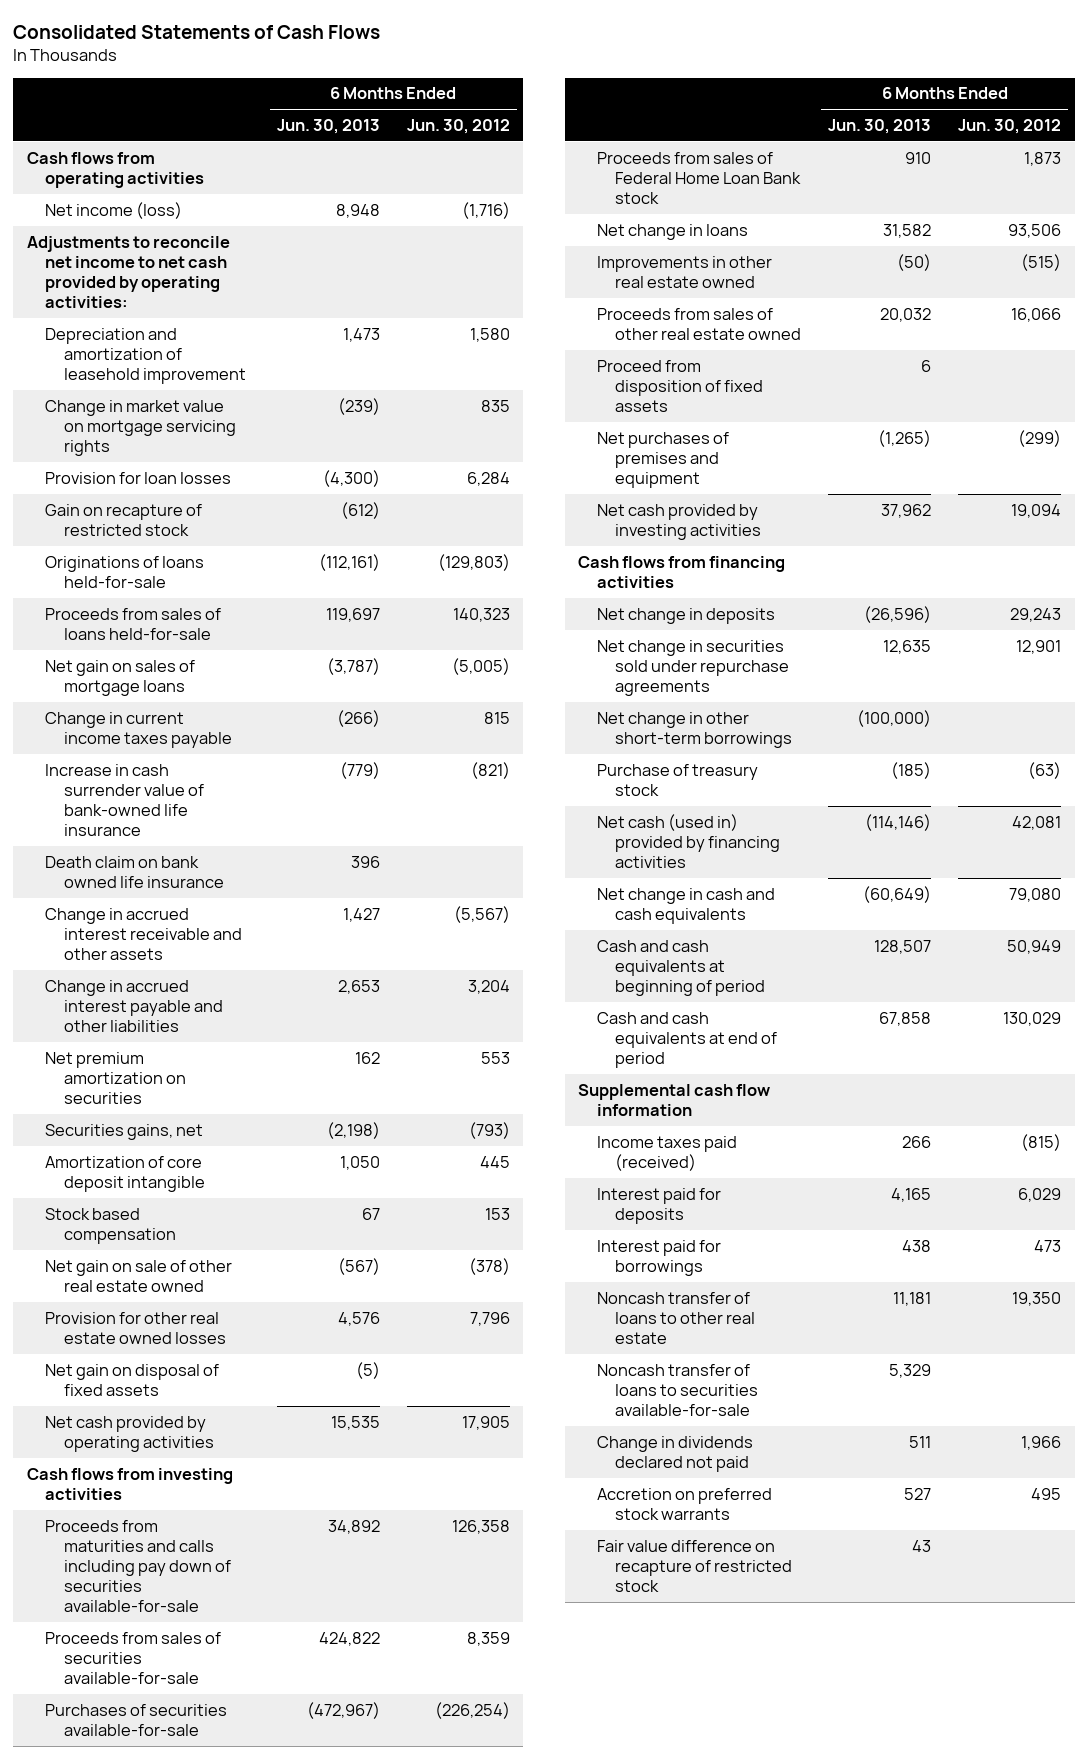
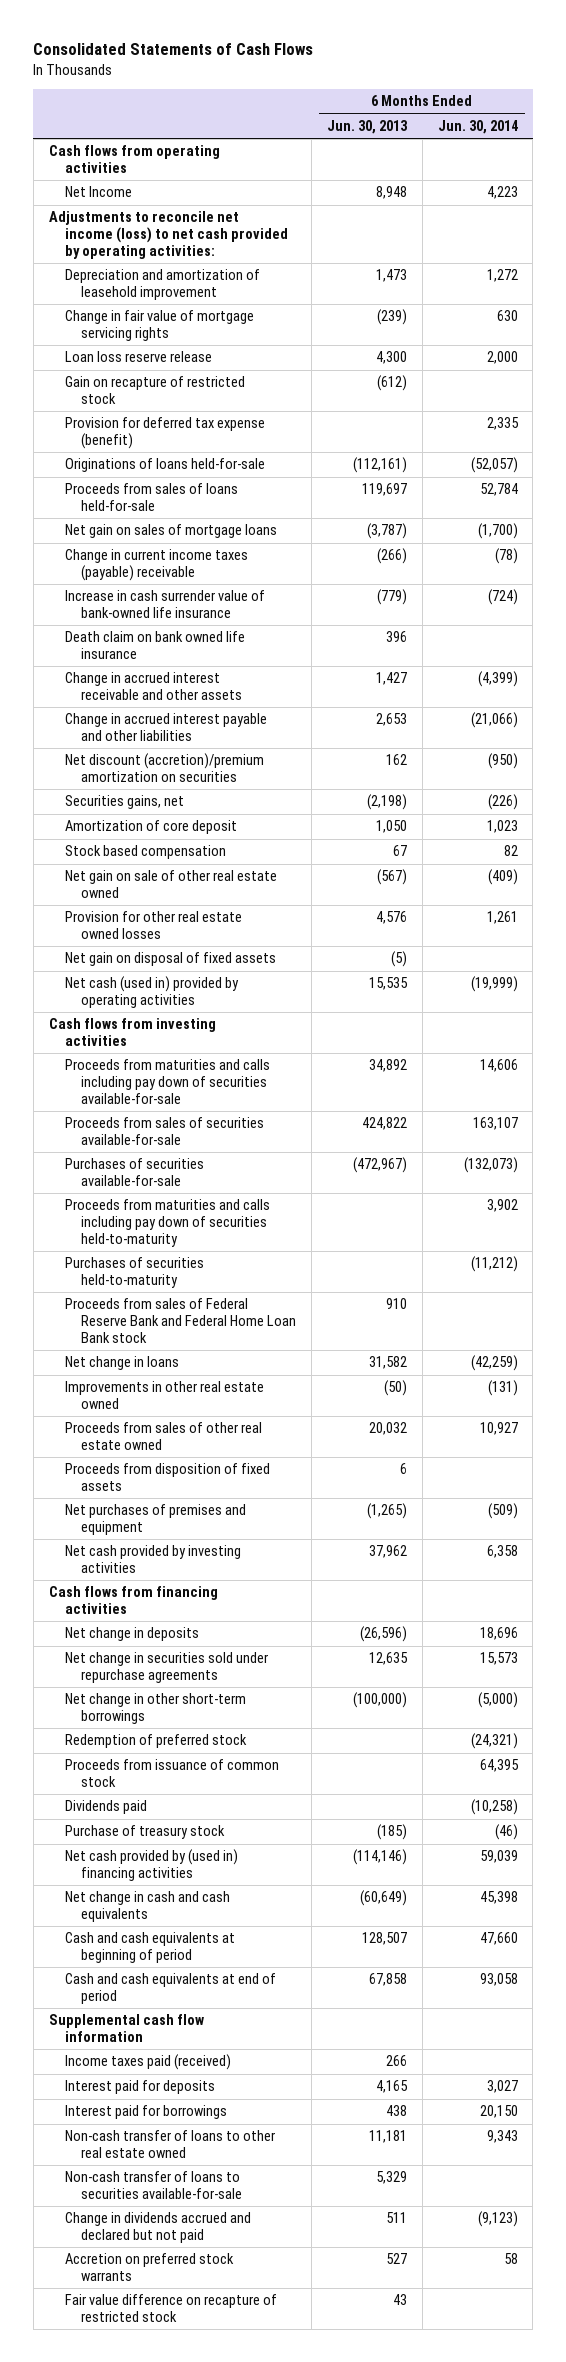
- | 6 Months Ended Jun. 30, 2013 | 6 Months Ended Jun. 30, 2012
+ | 6 Months Ended Jun. 30, 2013 | 6 Months Ended Jun. 30, 2014
- Net income (loss) | 8,948 | (1,716)
- Adjustments to reconcile net income to net cash provided by operating activities:
+ Net Income | 8,948 | 4,223
+ Adjustments to reconcile net income (loss) to net cash provided by operating activities:
- Change in market value on mortgage servicing rights | (239) | 835
- Provision for loan losses | (4,300) | 6,284
+ Change in fair value of mortgage servicing rights | (239) | 630
+ Loan loss reserve release | 4,300 | 2,000
+ Provision for deferred tax expense (benefit) | | 2,335
- Change in current income taxes payable | (266) | 815
+ Change in current income taxes (payable) receivable | (266) | (78)
- Net premium amortization on securities | 162 | 553
+ Net discount (accretion)/premium amortization on securities | 162 | (950)
- Amortization of core deposit intangible | 1,050 | 445
+ Amortization of core deposit | 1,050 | 1,023
- Net cash provided by operating activities | 15,535 | 17,905
+ Net cash (used in) provided by operating activities | 15,535 | (19,999)
- Proceeds from sales of Federal Home Loan Bank stock | 910 | 1,873
+ Proceeds from maturities and calls including pay down of securities held-to-maturity | | 3,902
+ Purchases of securities held-to-maturity | | (11,212)
+ Proceeds from sales of Federal Reserve Bank and Federal Home Loan Bank stock | 910 |
- Proceed from disposition of fixed assets | 6 |
+ Proceeds from disposition of fixed assets | 6 |
+ Redemption of preferred stock | | (24,321)
+ Proceeds from issuance of common stock | | 64,395
+ Dividends paid | | (10,258)
- Net cash (used in) provided by financing activities | (114,146) | 42,081
+ Net cash provided by (used in) financing activities | (114,146) | 59,039
- Noncash transfer of loans to other real estate | 11,181 | 19,350
- Noncash transfer of loans to securities available-for-sale | 5,329 |
- Change in dividends declared not paid | 511 | 1,966
+ Non-cash transfer of loans to other real estate owned | 11,181 | 9,343
+ Non-cash transfer of loans to securities available-for-sale | 5,329 |
+ Change in dividends accrued and declared but not paid | 511 | (9,123)

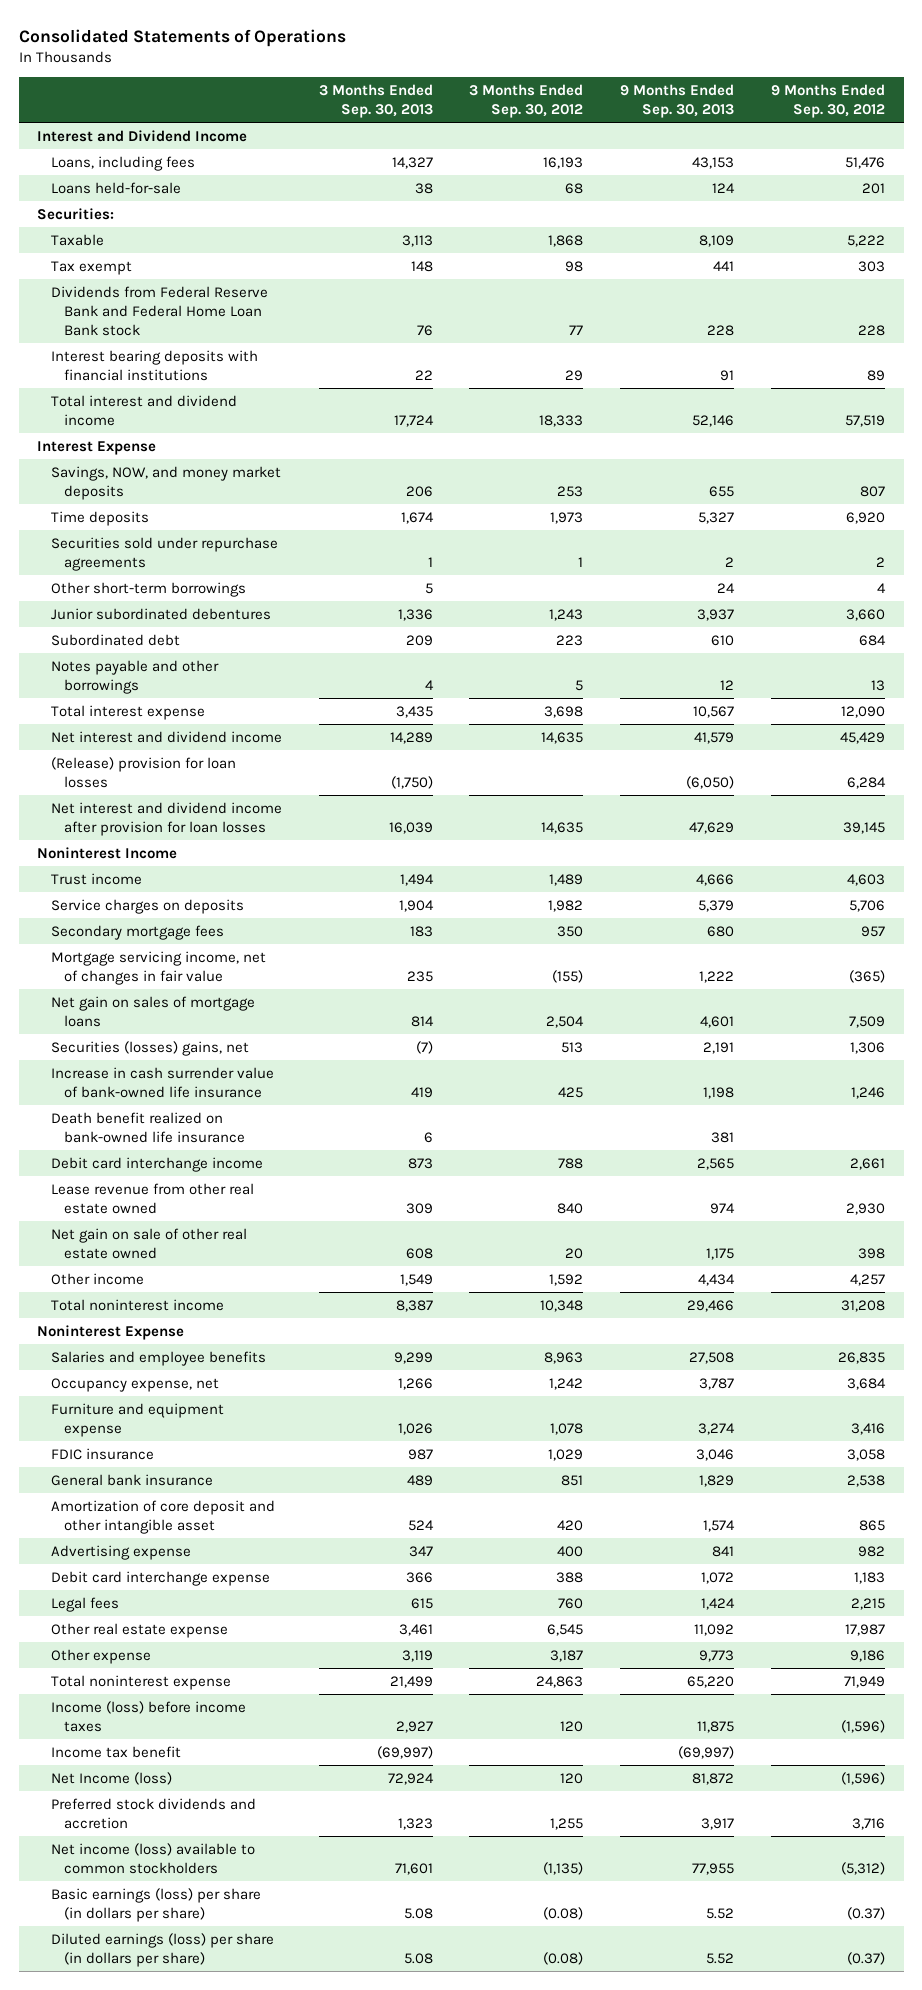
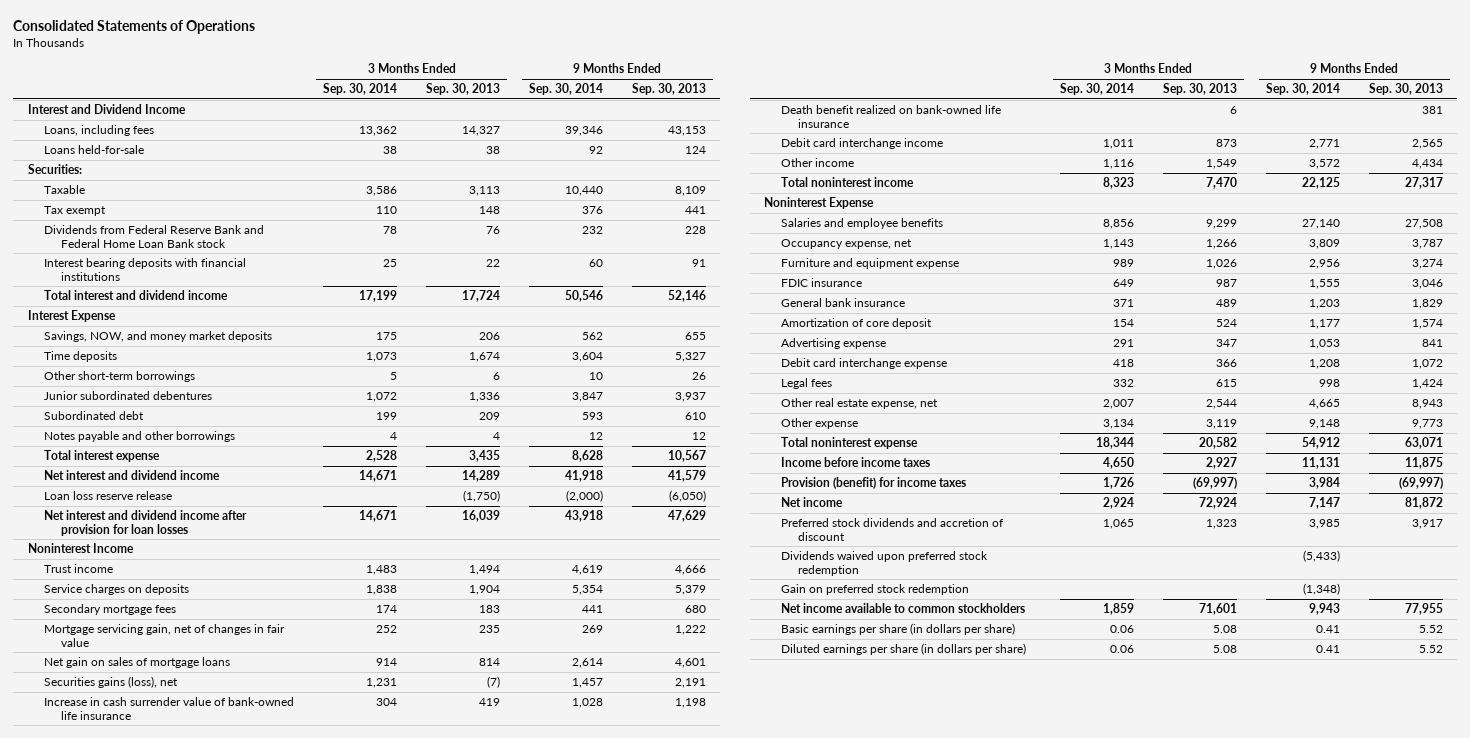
- | 3 Months Ended Sep. 30, 2013 | 3 Months Ended Sep. 30, 2012 | 9 Months Ended Sep. 30, 2013 | 9 Months Ended Sep. 30, 2012
+ | 3 Months Ended Sep. 30, 2014 | 3 Months Ended Sep. 30, 2013 | 9 Months Ended Sep. 30, 2014 | 9 Months Ended Sep. 30, 2013
- Securities sold under repurchase agreements | 1 | 1 | 2 | 2
- Other short-term borrowings | 5 | | 24 | 4
+ Other short-term borrowings | 5 | 6 | 10 | 26
- (Release) provision for loan losses | (1,750) | | (6,050) | 6,284
+ Loan loss reserve release | | (1,750) | (2,000) | (6,050)
- Mortgage servicing income, net of changes in fair value | 235 | (155) | 1,222 | (365)
+ Mortgage servicing gain, net of changes in fair value | 252 | 235 | 269 | 1,222
- Securities (losses) gains, net | (7) | 513 | 2,191 | 1,306
+ Securities gains (loss), net | 1,231 | (7) | 1,457 | 2,191
- Lease revenue from other real estate owned | 309 | 840 | 974 | 2,930
- Net gain on sale of other real estate owned | 608 | 20 | 1,175 | 398
- Total noninterest income | 8,387 | 10,348 | 29,466 | 31,208
+ Total noninterest income | 8,323 | 7,470 | 22,125 | 27,317
- Amortization of core deposit and other intangible asset | 524 | 420 | 1,574 | 865
+ Amortization of core deposit | 154 | 524 | 1,177 | 1,574
- Other real estate expense | 3,461 | 6,545 | 11,092 | 17,987
+ Other real estate expense, net | 2,007 | 2,544 | 4,665 | 8,943
- Total noninterest expense | 21,499 | 24,863 | 65,220 | 71,949
- Income (loss) before income taxes | 2,927 | 120 | 11,875 | (1,596)
- Income tax benefit | (69,997) | | (69,997) |
- Net Income (loss) | 72,924 | 120 | 81,872 | (1,596)
- Preferred stock dividends and accretion | 1,323 | 1,255 | 3,917 | 3,716
- Net income (loss) available to common stockholders | 71,601 | (1,135) | 77,955 | (5,312)
- Basic earnings (loss) per share (in dollars per share) | 5.08 | (0.08) | 5.52 | (0.37)
- Diluted earnings (loss) per share (in dollars per share) | 5.08 | (0.08) | 5.52 | (0.37)
+ Total noninterest expense | 18,344 | 20,582 | 54,912 | 63,071
+ Income before income taxes | 4,650 | 2,927 | 11,131 | 11,875
+ Provision (benefit) for income taxes | 1,726 | (69,997) | 3,984 | (69,997)
+ Net income | 2,924 | 72,924 | 7,147 | 81,872
+ Preferred stock dividends and accretion of discount | 1,065 | 1,323 | 3,985 | 3,917
+ Dividends waived upon preferred stock redemption | | | (5,433) |
+ Gain on preferred stock redemption | | | (1,348) |
+ Net income available to common stockholders | 1,859 | 71,601 | 9,943 | 77,955
+ Basic earnings per share (in dollars per share) | 0.06 | 5.08 | 0.41 | 5.52
+ Diluted earnings per share (in dollars per share) | 0.06 | 5.08 | 0.41 | 5.52

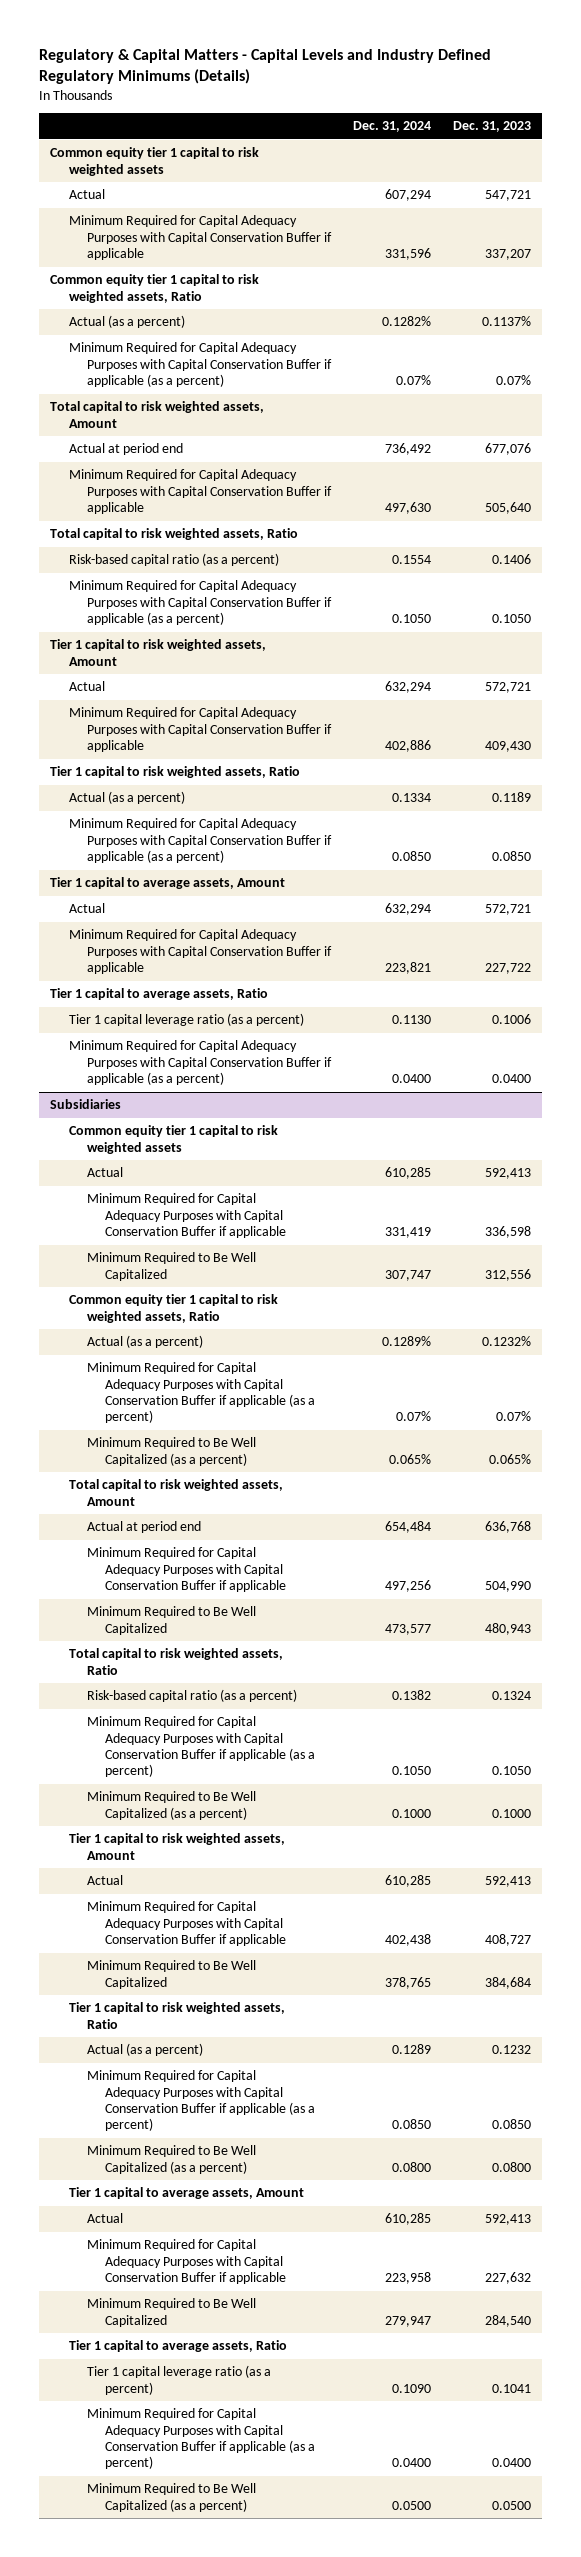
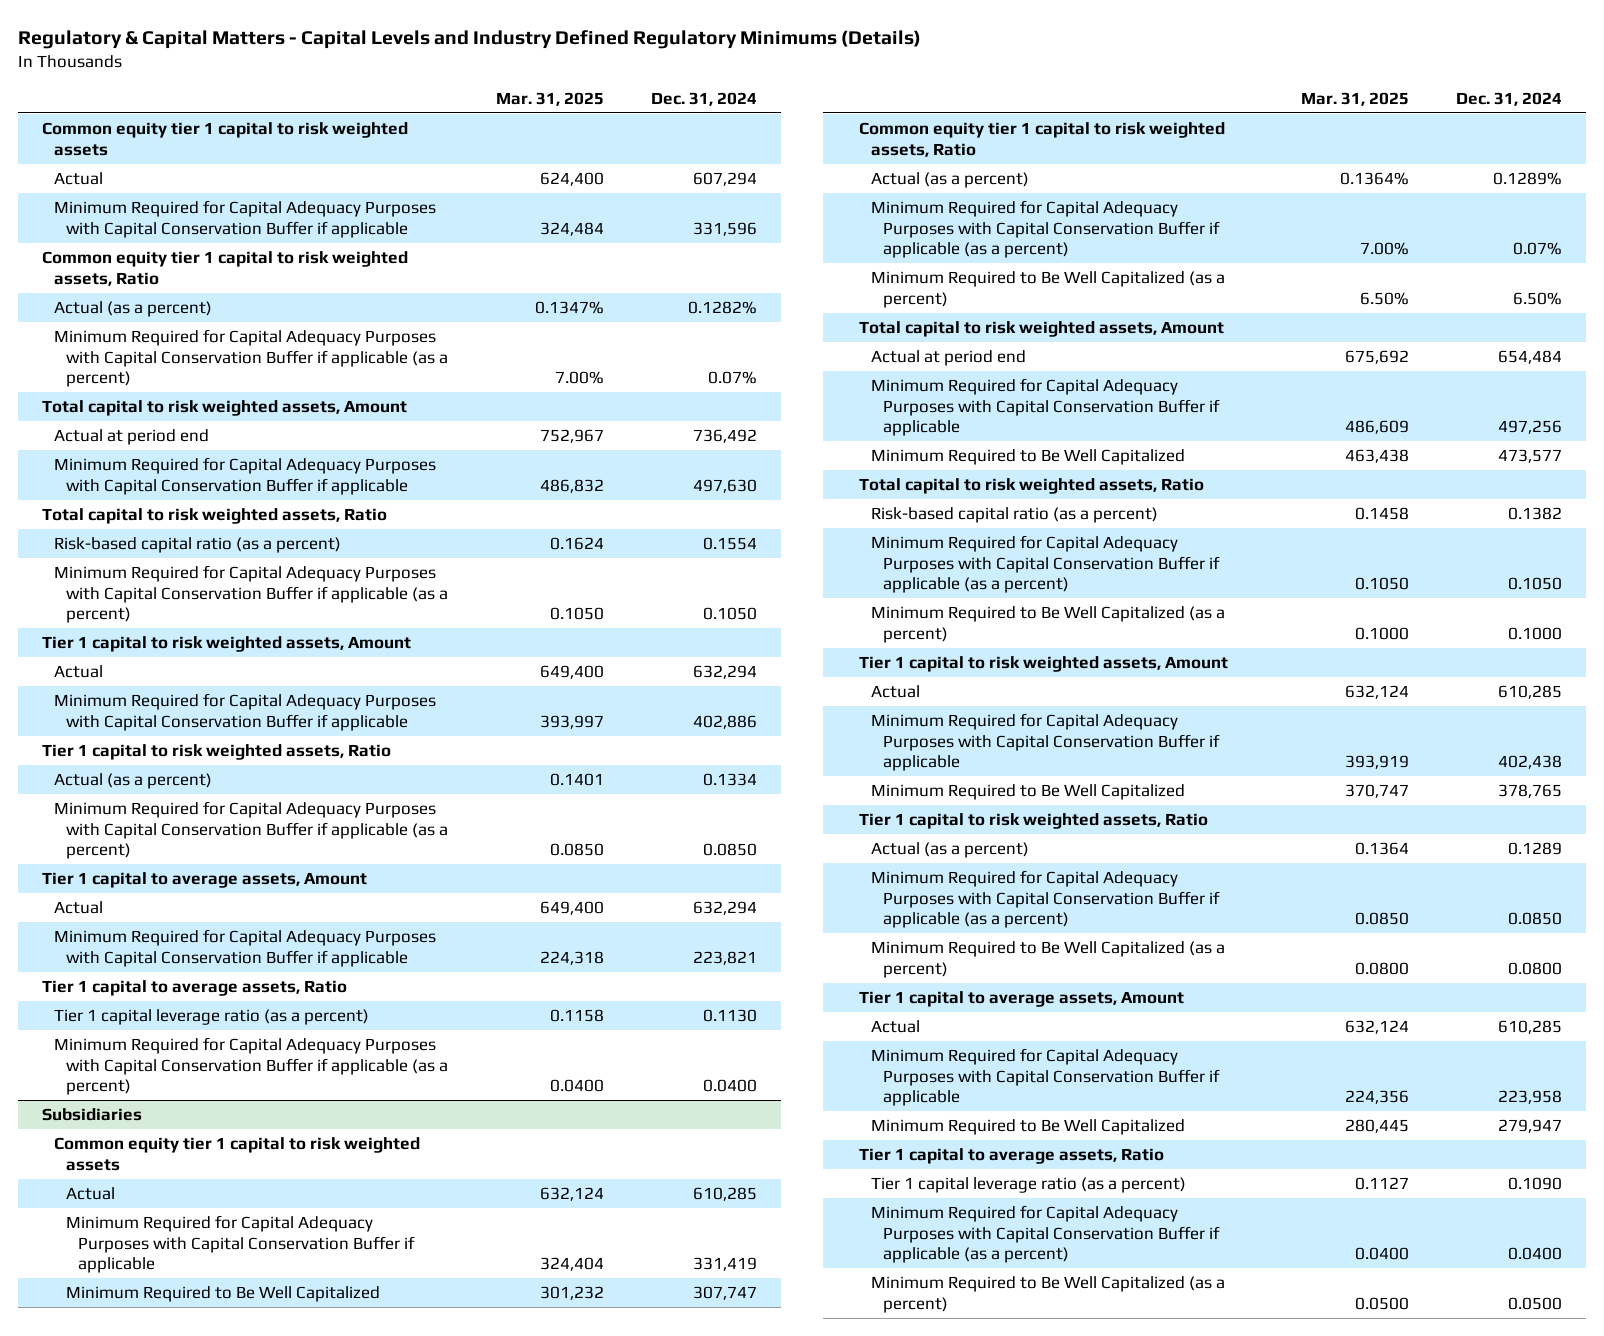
- | Dec. 31, 2024 | Dec. 31, 2023
+ | Mar. 31, 2025 | Dec. 31, 2024
@ Subsidiaries
- Minimum Required to Be Well Capitalized (as a percent) | 0.065% | 0.065%
+ Minimum Required to Be Well Capitalized (as a percent) | 6.50% | 6.50%

